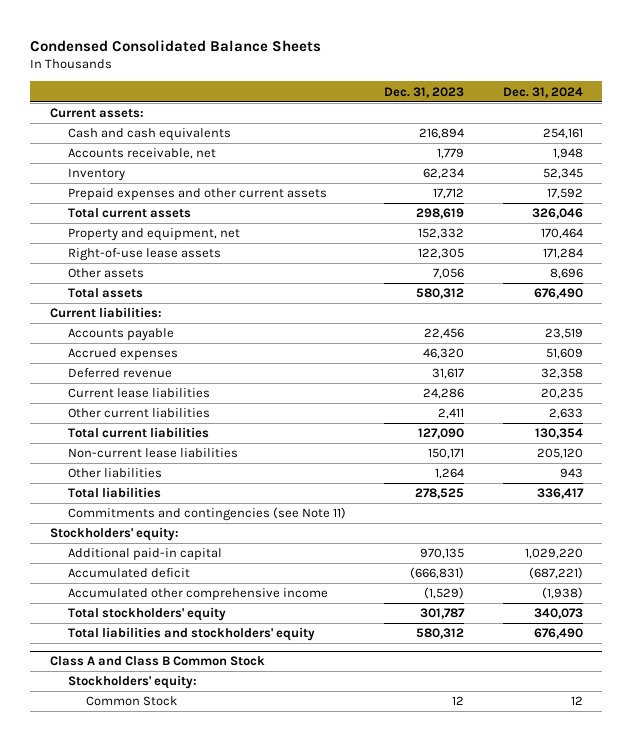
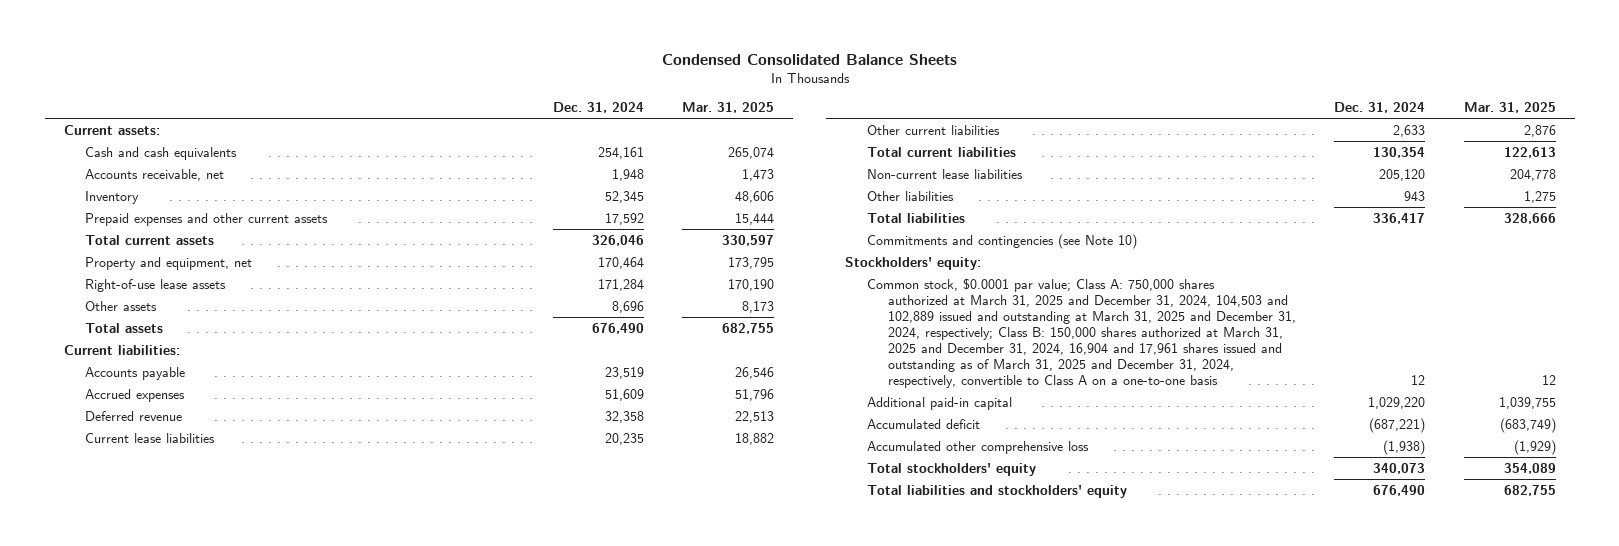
- | Dec. 31, 2023 | Dec. 31, 2024
+ | Dec. 31, 2024 | Mar. 31, 2025
- Commitments and contingencies (see Note 11)
+ Commitments and contingencies (see Note 10)
+ Common stock, $0.0001 par value; Class A: 750,000 shares authorized at March 31, 2025 and December 31, 2024, 104,503 and 102,889 issued and outstanding at March 31, 2025 and December 31, 2024, respectively; Class B: 150,000 shares authorized at March 31, 2025 and December 31, 2024, 16,904 and 17,961 shares issued and outstanding as of March 31, 2025 and December 31, 2024, respectively, convertible to Class A on a one-to-one basis | 12 | 12
- Accumulated other comprehensive income | (1,529) | (1,938)
+ Accumulated other comprehensive loss | (1,938) | (1,929)
- Class A and Class B Common Stock
- Stockholders' equity:
- Common Stock | 12 | 12

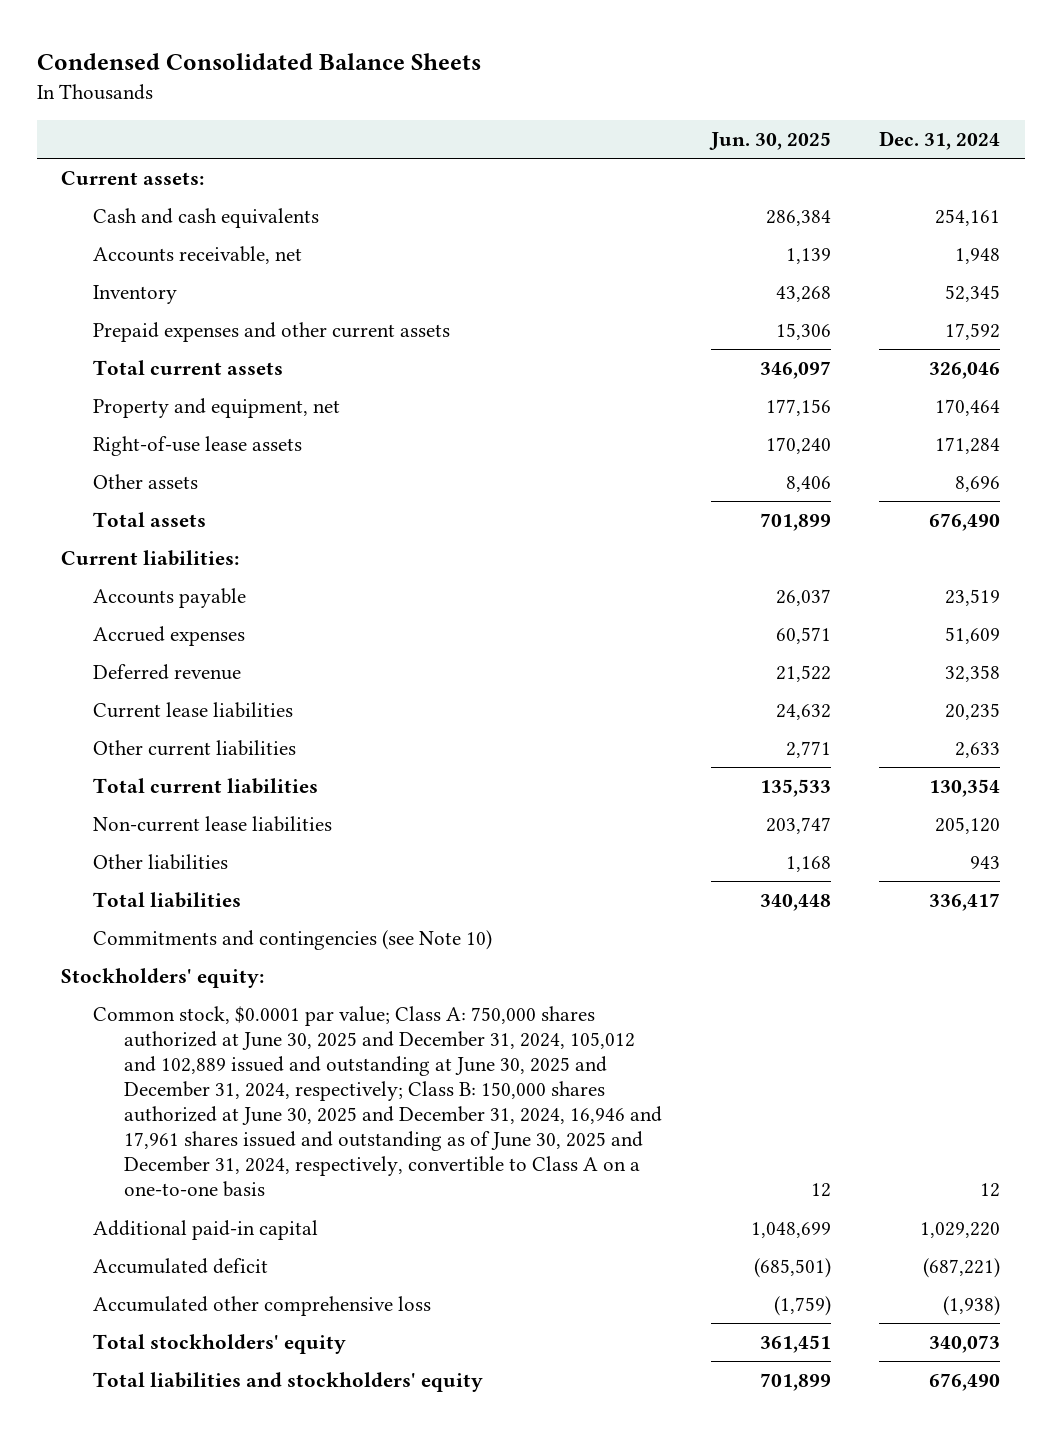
- | Dec. 31, 2024 | Mar. 31, 2025
+ | Jun. 30, 2025 | Dec. 31, 2024
- Common stock, $0.0001 par value; Class A: 750,000 shares authorized at March 31, 2025 and December 31, 2024, 104,503 and 102,889 issued and outstanding at March 31, 2025 and December 31, 2024, respectively; Class B: 150,000 shares authorized at March 31, 2025 and December 31, 2024, 16,904 and 17,961 shares issued and outstanding as of March 31, 2025 and December 31, 2024, respectively, convertible to Class A on a one-to-one basis | 12 | 12
+ Common stock, $0.0001 par value; Class A: 750,000 shares authorized at June 30, 2025 and December 31, 2024, 105,012 and 102,889 issued and outstanding at June 30, 2025 and December 31, 2024, respectively; Class B: 150,000 shares authorized at June 30, 2025 and December 31, 2024, 16,946 and 17,961 shares issued and outstanding as of June 30, 2025 and December 31, 2024, respectively, convertible to Class A on a one-to-one basis | 12 | 12

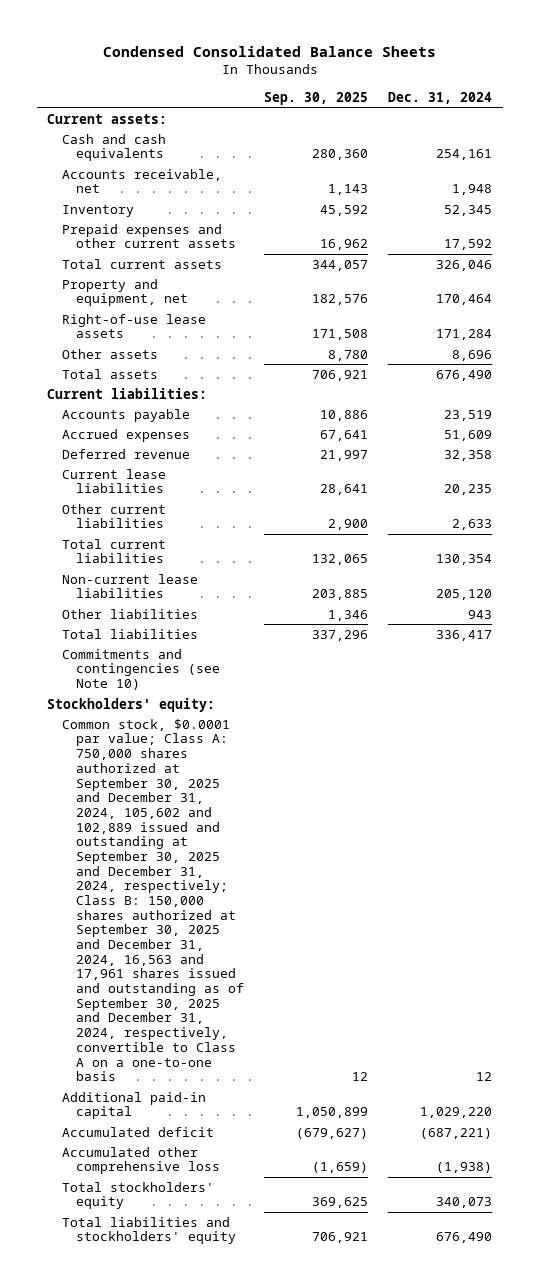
- | Jun. 30, 2025 | Dec. 31, 2024
+ | Sep. 30, 2025 | Dec. 31, 2024
- Common stock, $0.0001 par value; Class A: 750,000 shares authorized at June 30, 2025 and December 31, 2024, 105,012 and 102,889 issued and outstanding at June 30, 2025 and December 31, 2024, respectively; Class B: 150,000 shares authorized at June 30, 2025 and December 31, 2024, 16,946 and 17,961 shares issued and outstanding as of June 30, 2025 and December 31, 2024, respectively, convertible to Class A on a one-to-one basis | 12 | 12
+ Common stock, $0.0001 par value; Class A: 750,000 shares authorized at September 30, 2025 and December 31, 2024, 105,602 and 102,889 issued and outstanding at September 30, 2025 and December 31, 2024, respectively; Class B: 150,000 shares authorized at September 30, 2025 and December 31, 2024, 16,563 and 17,961 shares issued and outstanding as of September 30, 2025 and December 31, 2024, respectively, convertible to Class A on a one-to-one basis | 12 | 12

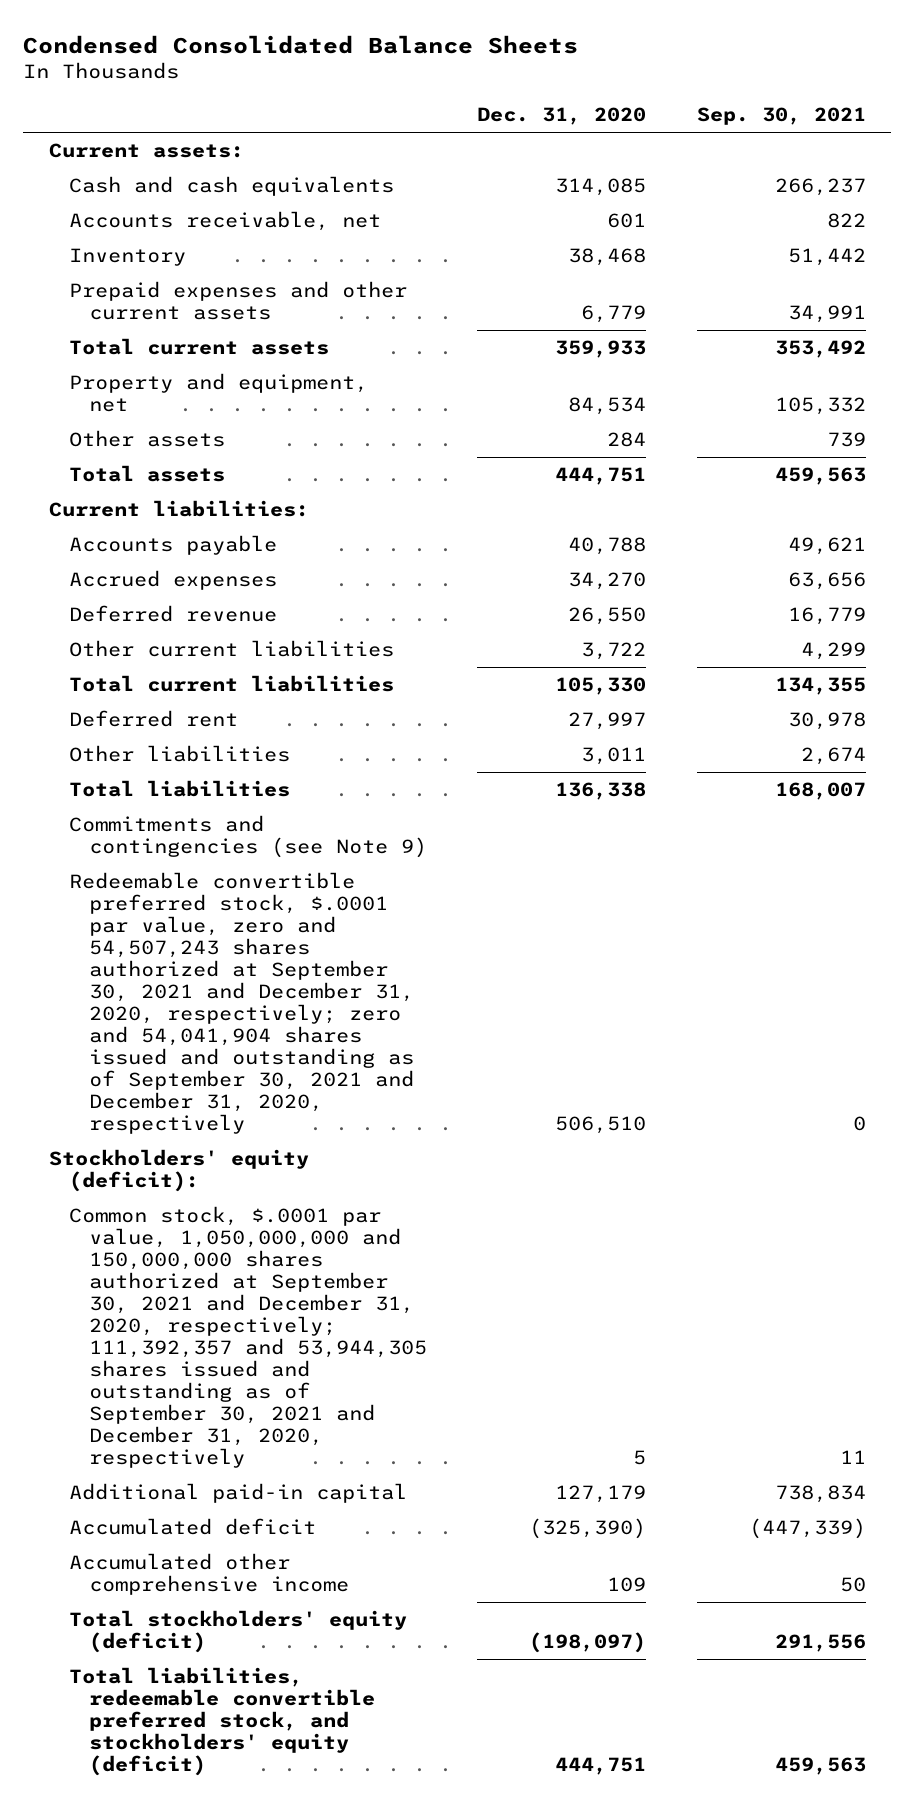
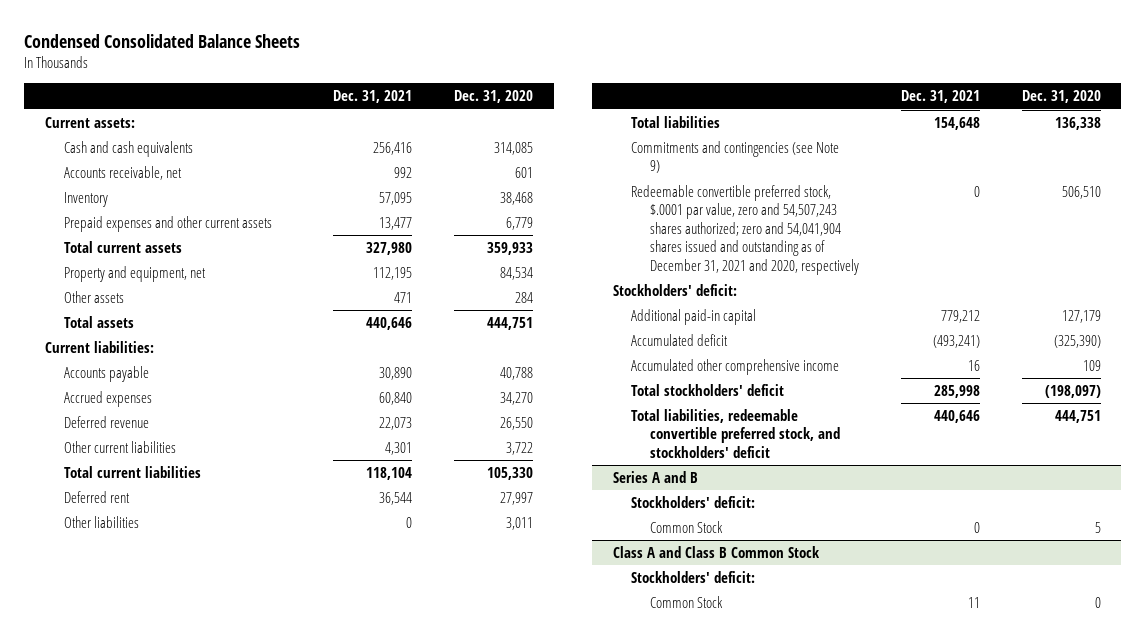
- | Dec. 31, 2020 | Sep. 30, 2021
+ | Dec. 31, 2021 | Dec. 31, 2020
- Redeemable convertible preferred stock, $.0001 par value, zero and 54,507,243 shares authorized at September 30, 2021 and December 31, 2020, respectively; zero and 54,041,904 shares issued and outstanding as of September 30, 2021 and December 31, 2020, respectively | 506,510 | 0
- Stockholders' equity (deficit):
- Common stock, $.0001 par value, 1,050,000,000 and 150,000,000 shares authorized at September 30, 2021 and December 31, 2020, respectively; 111,392,357 and 53,944,305 shares issued and outstanding as of September 30, 2021 and December 31, 2020, respectively | 5 | 11
+ Redeemable convertible preferred stock, $.0001 par value, zero and 54,507,243 shares authorized; zero and 54,041,904 shares issued and outstanding as of December 31, 2021 and 2020, respectively | 0 | 506,510
+ Stockholders' deficit:
- Total stockholders' equity (deficit) | (198,097) | 291,556
- Total liabilities, redeemable convertible preferred stock, and stockholders' equity (deficit) | 444,751 | 459,563
+ Total stockholders' deficit | 285,998 | (198,097)
+ Total liabilities, redeemable convertible preferred stock, and stockholders' deficit | 440,646 | 444,751
+ Series A and B
+ Stockholders' deficit:
+ Common Stock | 0 | 5
+ Class A and Class B Common Stock
+ Stockholders' deficit:
+ Common Stock | 11 | 0

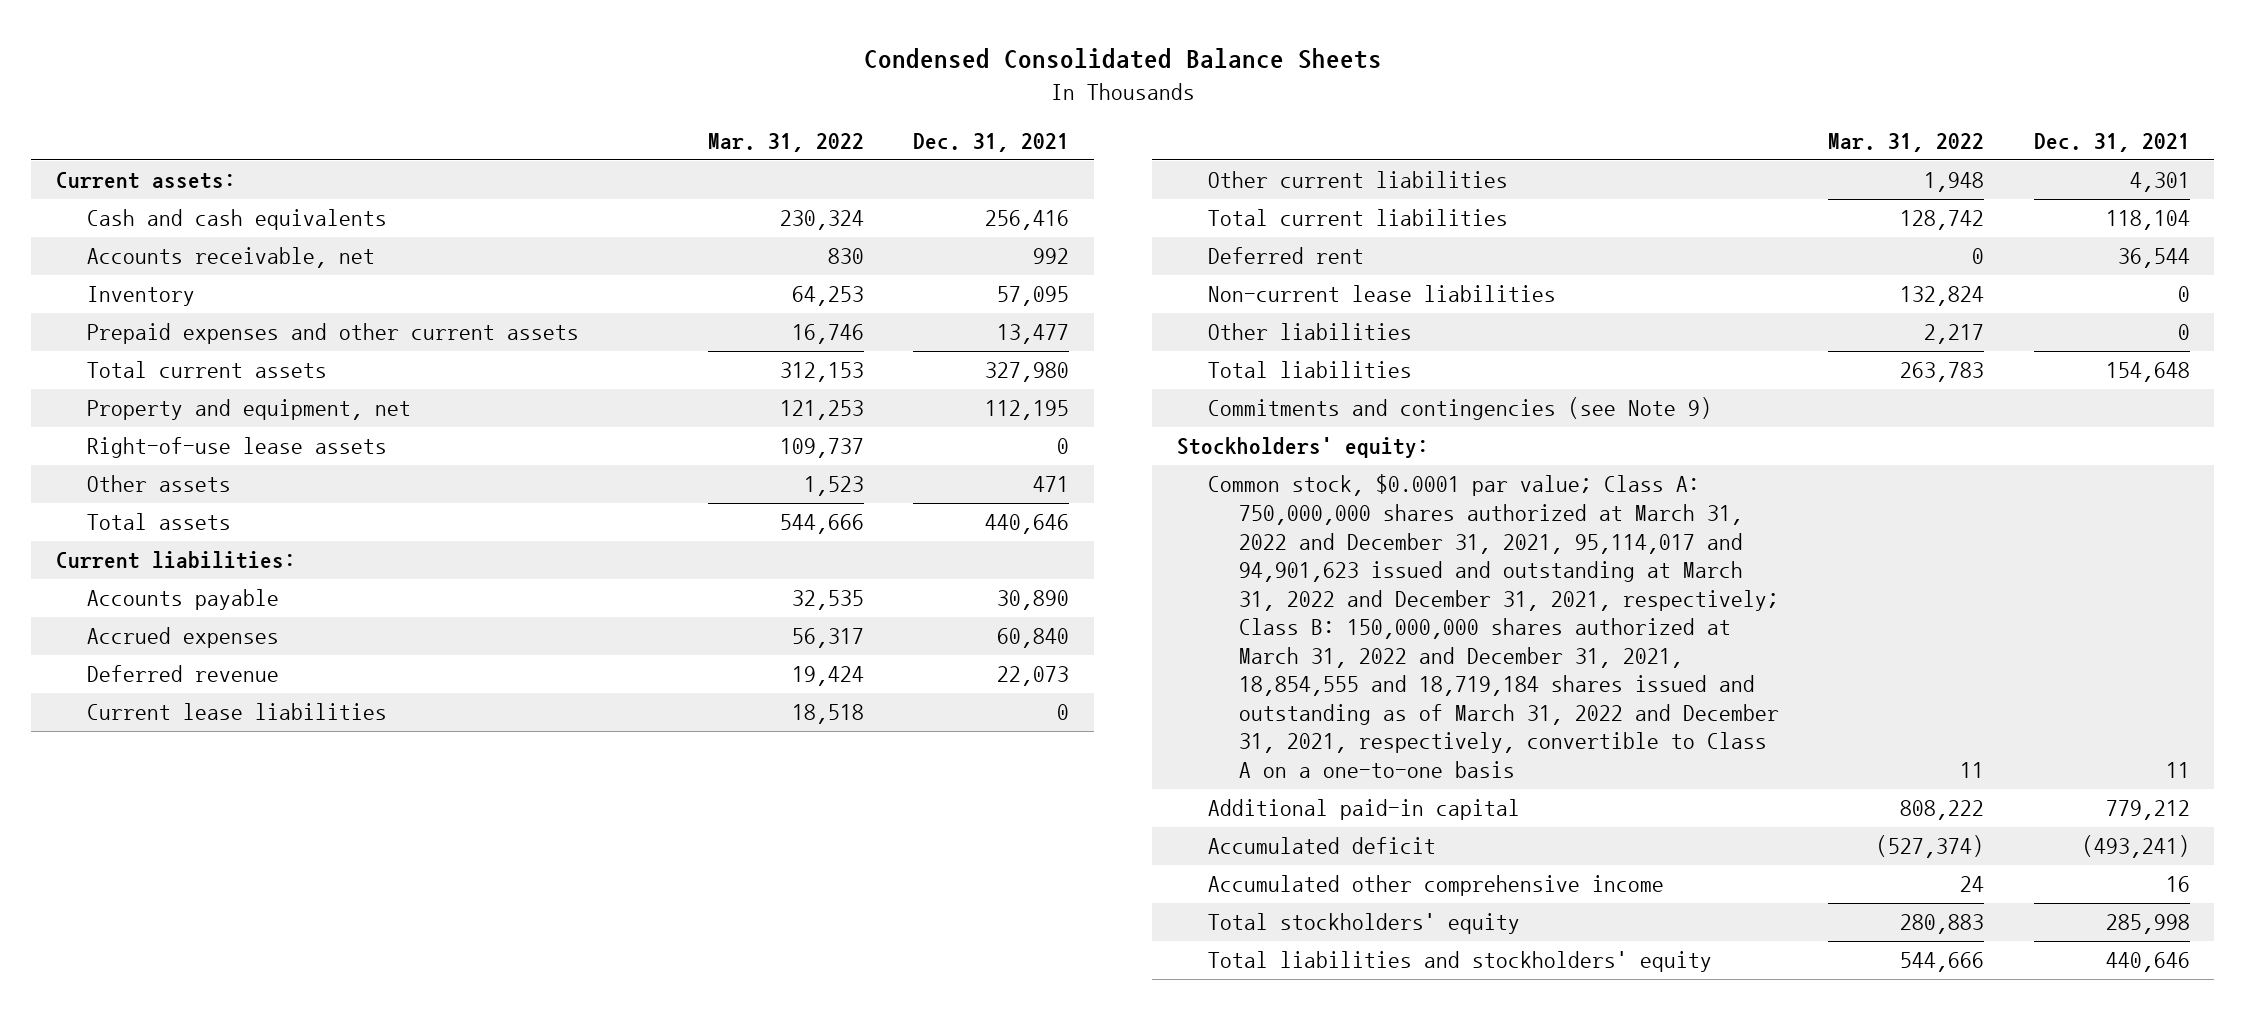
- | Dec. 31, 2021 | Dec. 31, 2020
+ | Mar. 31, 2022 | Dec. 31, 2021
+ Right-of-use lease assets | 109,737 | 0
+ Current lease liabilities | 18,518 | 0
+ Non-current lease liabilities | 132,824 | 0
- Redeemable convertible preferred stock, $.0001 par value, zero and 54,507,243 shares authorized; zero and 54,041,904 shares issued and outstanding as of December 31, 2021 and 2020, respectively | 0 | 506,510
- Stockholders' deficit:
+ Stockholders' equity:
+ Common stock, $0.0001 par value; Class A: 750,000,000 shares authorized at March 31, 2022 and December 31, 2021, 95,114,017 and 94,901,623 issued and outstanding at March 31, 2022 and December 31, 2021, respectively; Class B: 150,000,000 shares authorized at March 31, 2022 and December 31, 2021, 18,854,555 and 18,719,184 shares issued and outstanding as of March 31, 2022 and December 31, 2021, respectively, convertible to Class A on a one-to-one basis | 11 | 11
- Total stockholders' deficit | 285,998 | (198,097)
- Total liabilities, redeemable convertible preferred stock, and stockholders' deficit | 440,646 | 444,751
- Series A and B
- Stockholders' deficit:
- Common Stock | 0 | 5
- Class A and Class B Common Stock
- Stockholders' deficit:
- Common Stock | 11 | 0
+ Total stockholders' equity | 280,883 | 285,998
+ Total liabilities and stockholders' equity | 544,666 | 440,646

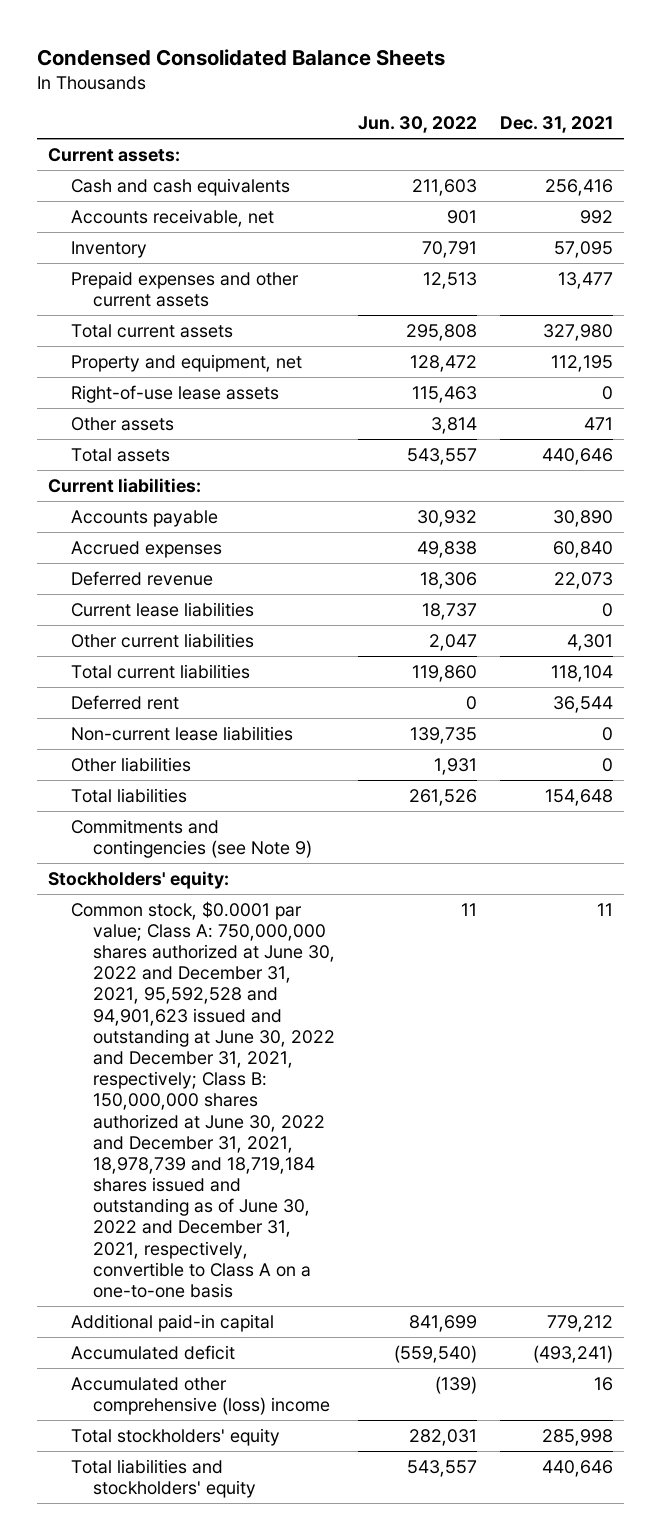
- | Mar. 31, 2022 | Dec. 31, 2021
+ | Jun. 30, 2022 | Dec. 31, 2021
- Common stock, $0.0001 par value; Class A: 750,000,000 shares authorized at March 31, 2022 and December 31, 2021, 95,114,017 and 94,901,623 issued and outstanding at March 31, 2022 and December 31, 2021, respectively; Class B: 150,000,000 shares authorized at March 31, 2022 and December 31, 2021, 18,854,555 and 18,719,184 shares issued and outstanding as of March 31, 2022 and December 31, 2021, respectively, convertible to Class A on a one-to-one basis | 11 | 11
+ Common stock, $0.0001 par value; Class A: 750,000,000 shares authorized at June 30, 2022 and December 31, 2021, 95,592,528 and 94,901,623 issued and outstanding at June 30, 2022 and December 31, 2021, respectively; Class B: 150,000,000 shares authorized at June 30, 2022 and December 31, 2021, 18,978,739 and 18,719,184 shares issued and outstanding as of June 30, 2022 and December 31, 2021, respectively, convertible to Class A on a one-to-one basis | 11 | 11
- Accumulated other comprehensive income | 24 | 16
+ Accumulated other comprehensive (loss) income | (139) | 16

